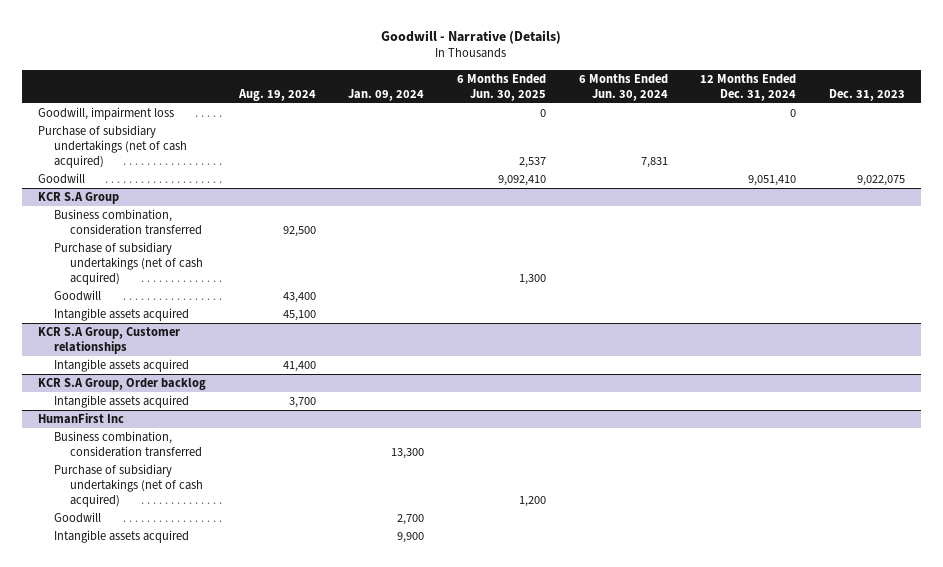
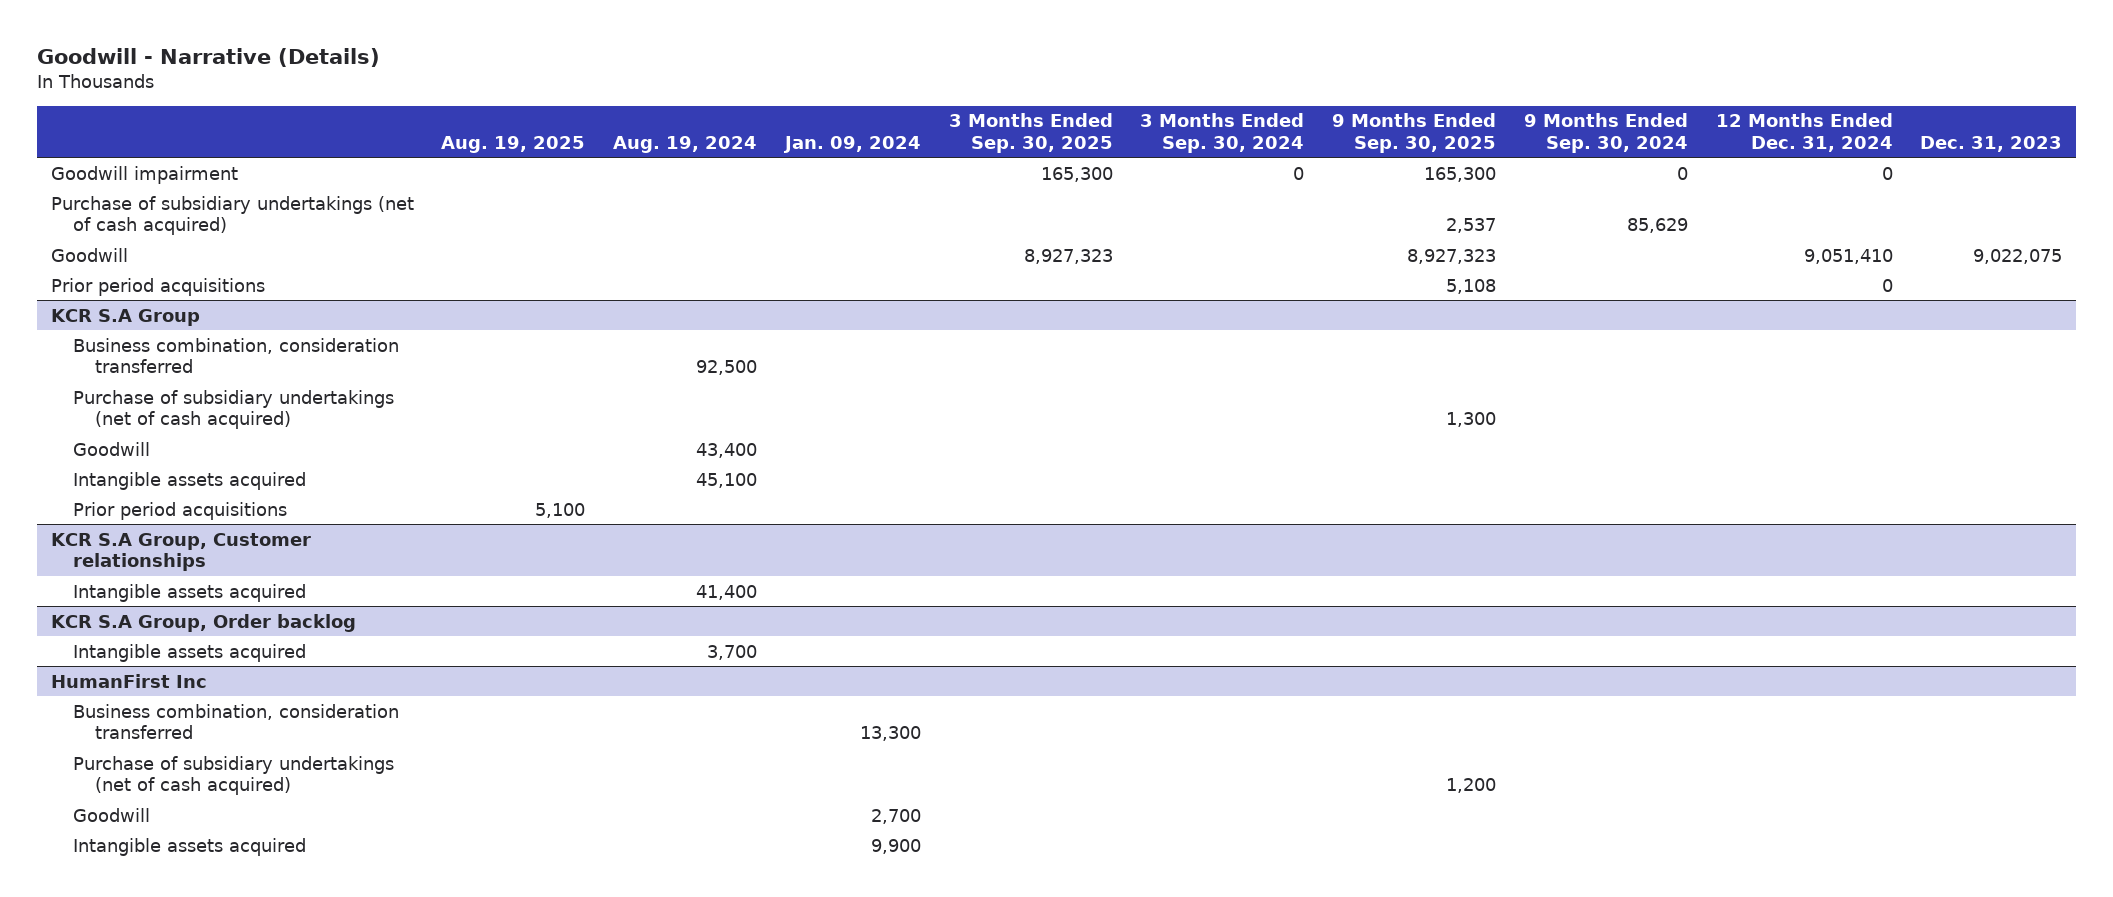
- | Aug. 19, 2024 | Jan. 09, 2024 | 6 Months Ended Jun. 30, 2025 | 6 Months Ended Jun. 30, 2024 | 12 Months Ended Dec. 31, 2024 | Dec. 31, 2023
+ | Aug. 19, 2025 | Aug. 19, 2024 | Jan. 09, 2024 | 3 Months Ended Sep. 30, 2025 | 3 Months Ended Sep. 30, 2024 | 9 Months Ended Sep. 30, 2025 | 9 Months Ended Sep. 30, 2024 | 12 Months Ended Dec. 31, 2024 | Dec. 31, 2023
- Goodwill, impairment loss | | | 0 | | 0 |
+ Goodwill impairment | | | | 165,300 | 0 | 165,300 | 0 | 0 |
+ Prior period acquisitions | | | | | | 5,108 | | 0 |
@ KCR S.A Group
+ Prior period acquisitions | 5,100 | | | | | | | |

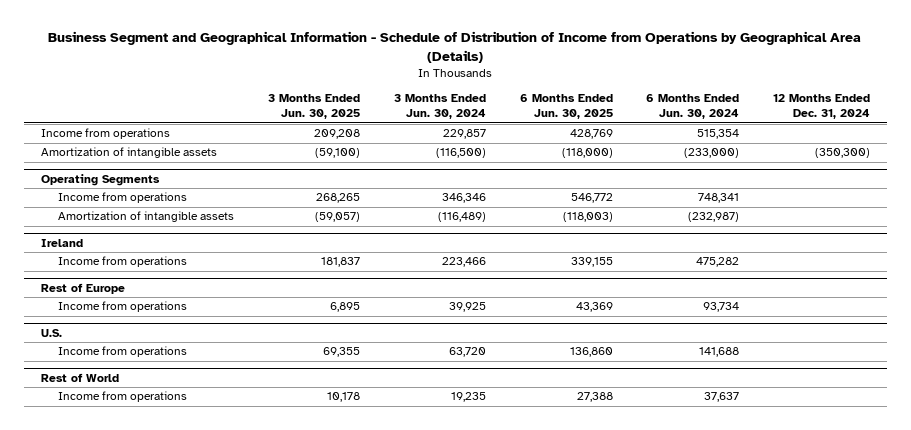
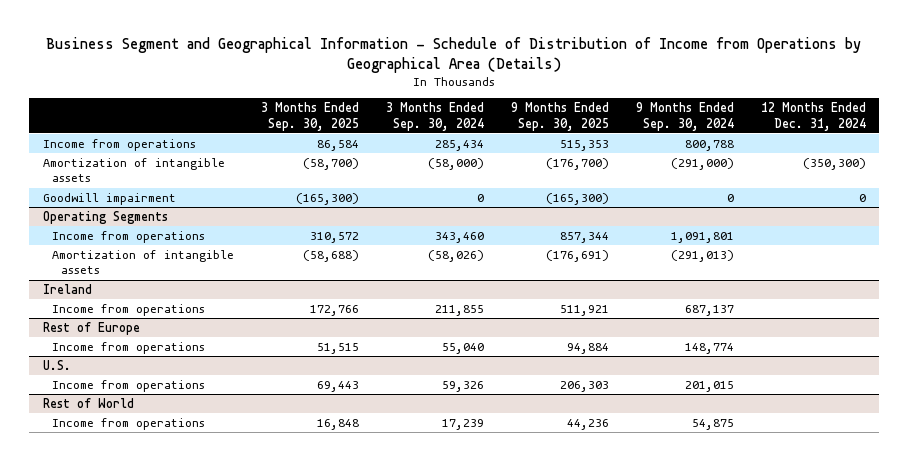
- | 3 Months Ended Jun. 30, 2025 | 3 Months Ended Jun. 30, 2024 | 6 Months Ended Jun. 30, 2025 | 6 Months Ended Jun. 30, 2024 | 12 Months Ended Dec. 31, 2024
+ | 3 Months Ended Sep. 30, 2025 | 3 Months Ended Sep. 30, 2024 | 9 Months Ended Sep. 30, 2025 | 9 Months Ended Sep. 30, 2024 | 12 Months Ended Dec. 31, 2024
+ Goodwill impairment | (165,300) | 0 | (165,300) | 0 | 0

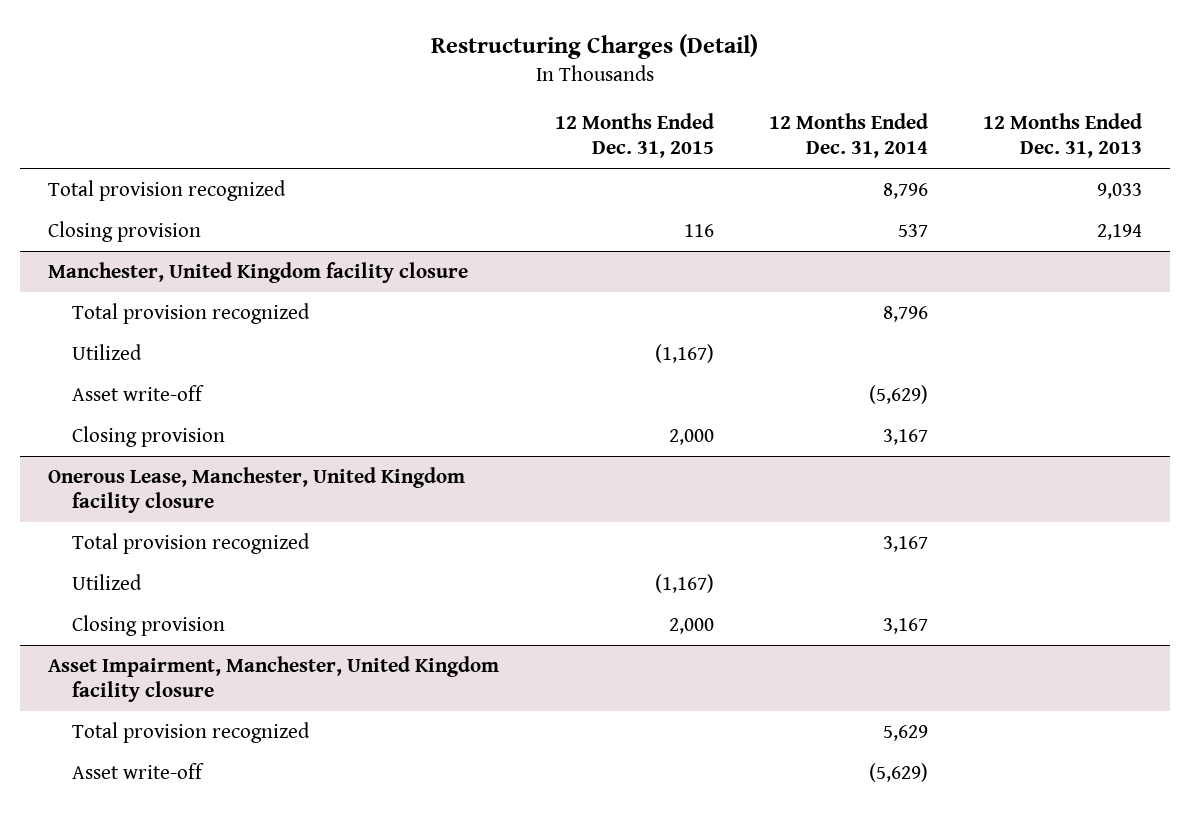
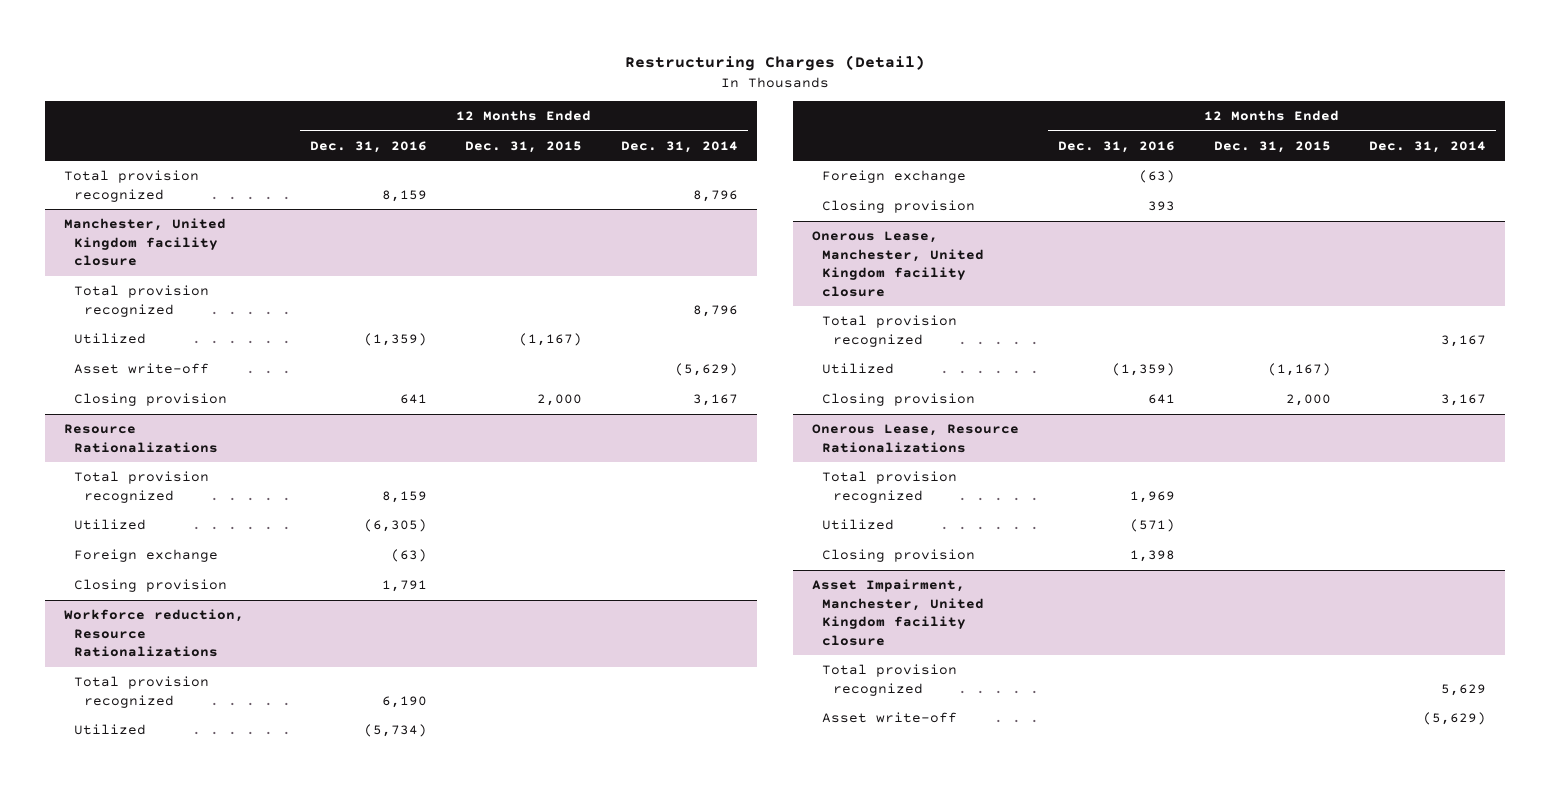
- | 12 Months Ended Dec. 31, 2015 | 12 Months Ended Dec. 31, 2014 | 12 Months Ended Dec. 31, 2013
+ | 12 Months Ended Dec. 31, 2016 | 12 Months Ended Dec. 31, 2015 | 12 Months Ended Dec. 31, 2014
- Closing provision | 116 | 537 | 2,194
+ Resource Rationalizations
+ Total provision recognized | 8,159 | |
+ Utilized | (6,305) | |
+ Foreign exchange | (63) | |
+ Closing provision | 1,791 | |
+ Workforce reduction, Resource Rationalizations
+ Total provision recognized | 6,190 | |
+ Utilized | (5,734) | |
+ Foreign exchange | (63) | |
+ Closing provision | 393 | |
+ Onerous Lease, Resource Rationalizations
+ Total provision recognized | 1,969 | |
+ Utilized | (571) | |
+ Closing provision | 1,398 | |

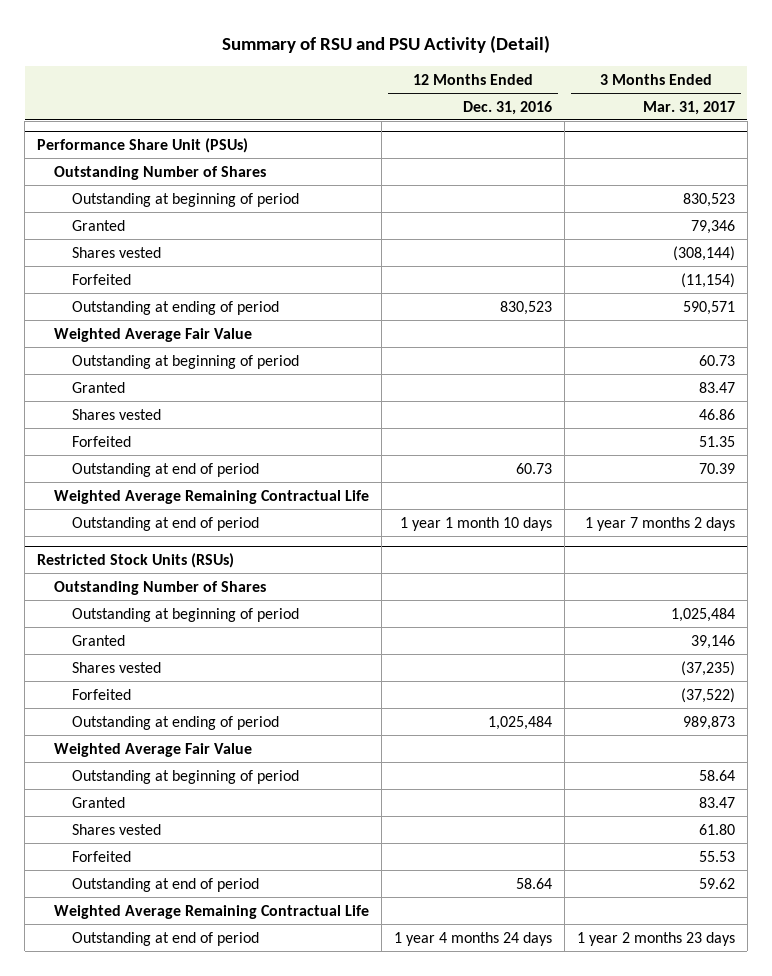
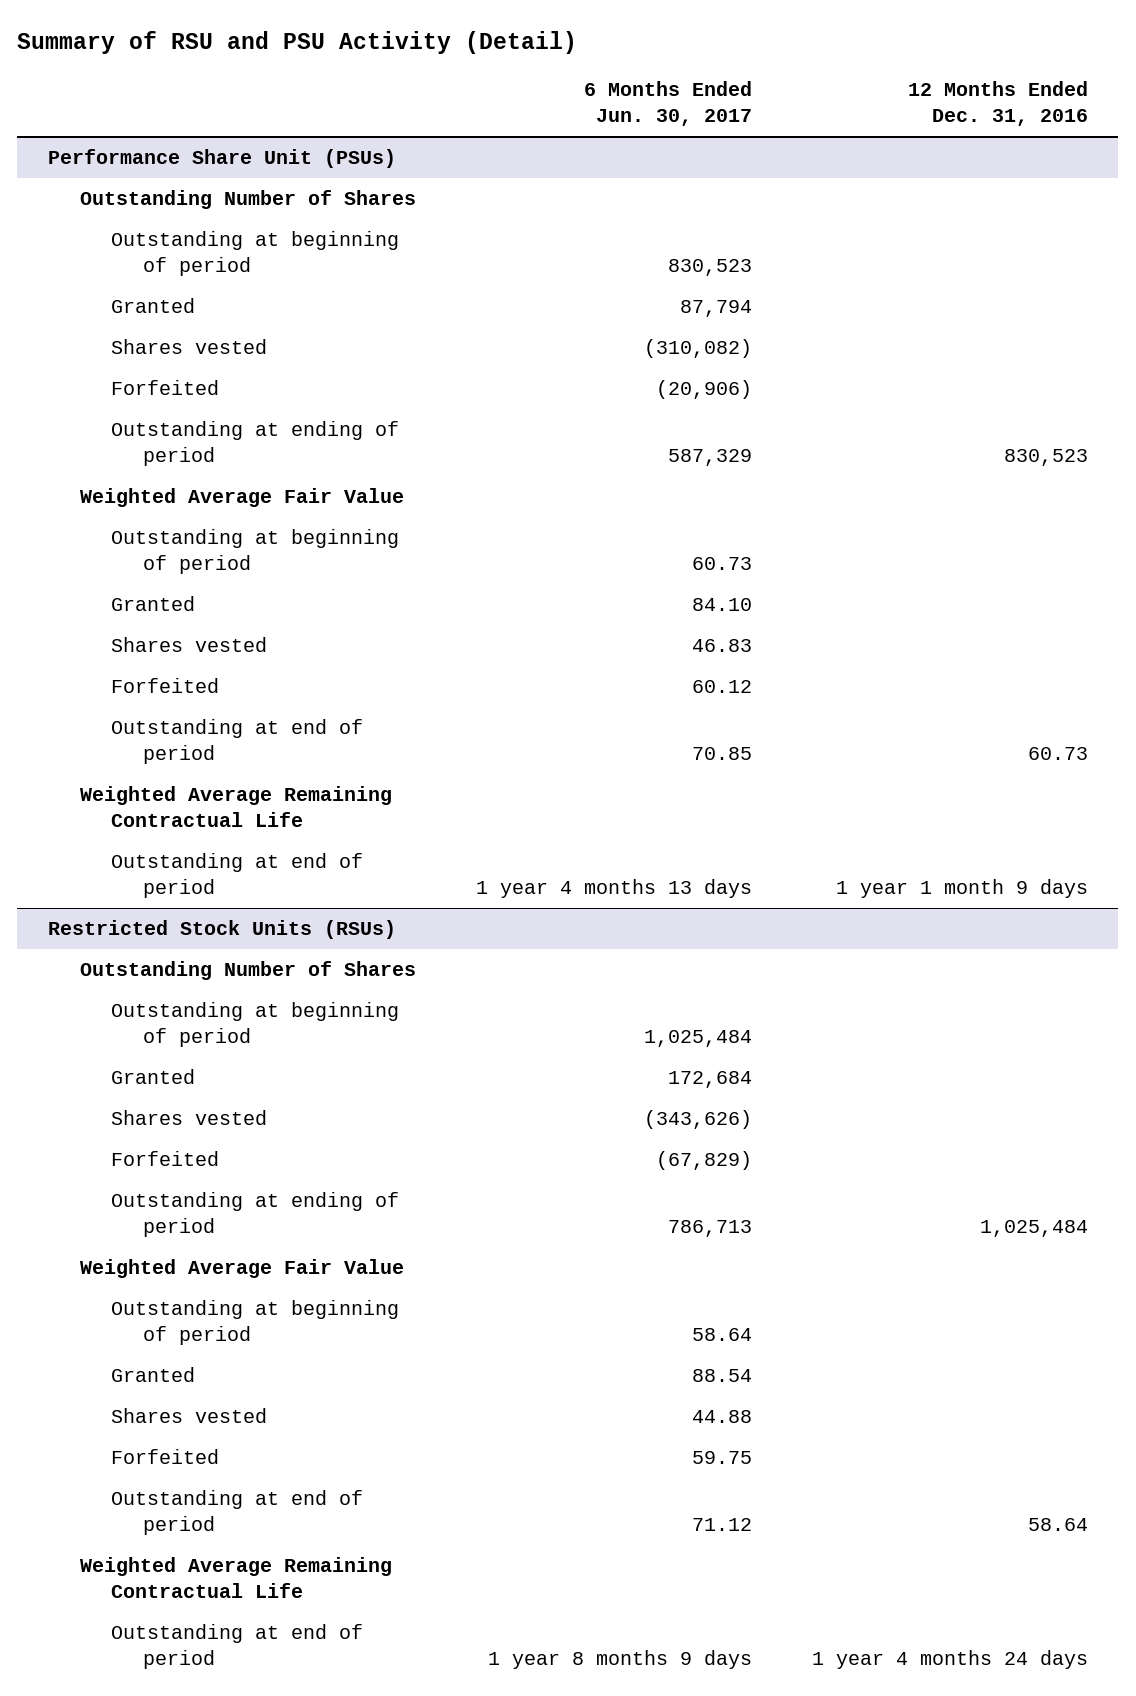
- | 12 Months Ended Dec. 31, 2016 | 3 Months Ended Mar. 31, 2017
+ | 6 Months Ended Jun. 30, 2017 | 12 Months Ended Dec. 31, 2016
@ Performance Share Unit (PSUs)
- Outstanding at end of period | 1 year 1 month 10 days | 1 year 7 months 2 days
+ Outstanding at end of period | 1 year 4 months 13 days | 1 year 1 month 9 days

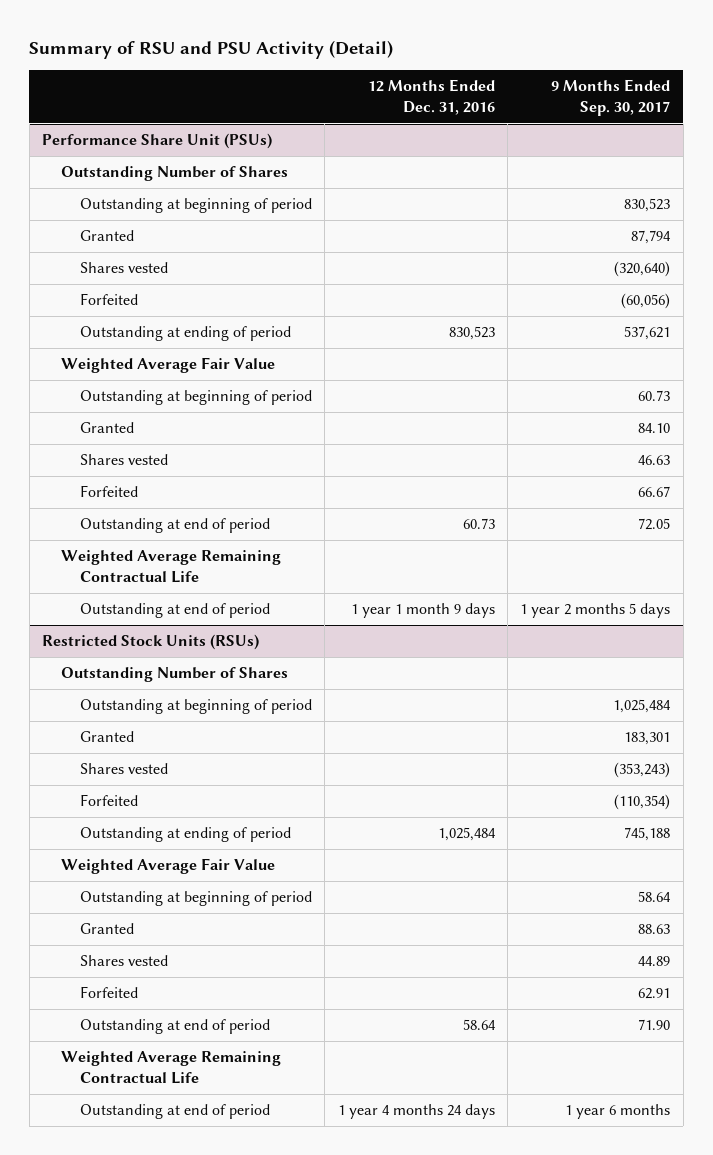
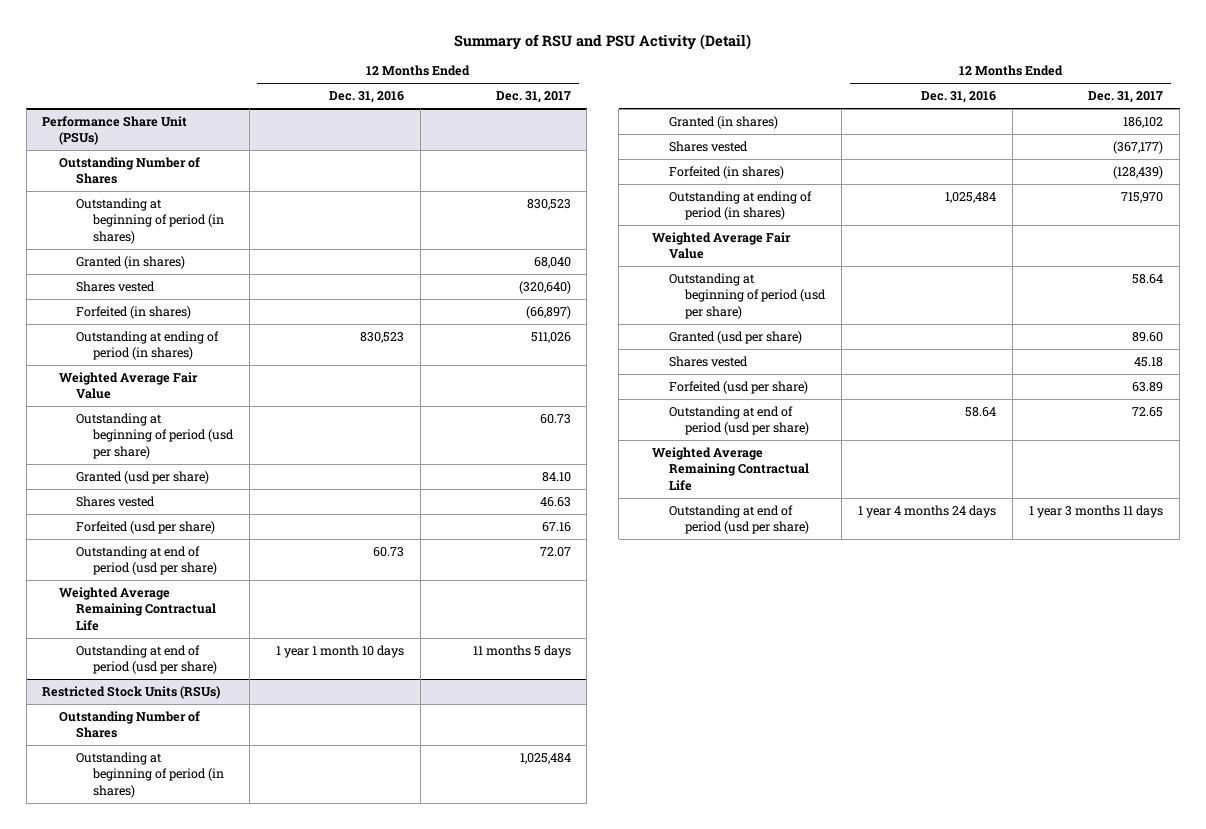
- | 12 Months Ended Dec. 31, 2016 | 9 Months Ended Sep. 30, 2017
+ | 12 Months Ended Dec. 31, 2016 | 12 Months Ended Dec. 31, 2017
@ Performance Share Unit (PSUs)
- Outstanding at beginning of period | | 830,523
- Granted | | 87,794
+ Outstanding at beginning of period (in shares) | | 830,523
+ Granted (in shares) | | 68,040
- Forfeited | | (60,056)
- Outstanding at ending of period | 830,523 | 537,621
+ Forfeited (in shares) | | (66,897)
+ Outstanding at ending of period (in shares) | 830,523 | 511,026
- Outstanding at beginning of period | | 60.73
- Granted | | 84.10
+ Outstanding at beginning of period (usd per share) | | 60.73
+ Granted (usd per share) | | 84.10
- Forfeited | | 66.67
- Outstanding at end of period | 60.73 | 72.05
+ Forfeited (usd per share) | | 67.16
+ Outstanding at end of period (usd per share) | 60.73 | 72.07
- Outstanding at end of period | 1 year 1 month 9 days | 1 year 2 months 5 days
+ Outstanding at end of period (usd per share) | 1 year 1 month 10 days | 11 months 5 days
@ Restricted Stock Units (RSUs)
- Outstanding at beginning of period | | 1,025,484
- Granted | | 183,301
+ Outstanding at beginning of period (in shares) | | 1,025,484
+ Granted (in shares) | | 186,102
- Forfeited | | (110,354)
- Outstanding at ending of period | 1,025,484 | 745,188
+ Forfeited (in shares) | | (128,439)
+ Outstanding at ending of period (in shares) | 1,025,484 | 715,970
- Outstanding at beginning of period | | 58.64
- Granted | | 88.63
+ Outstanding at beginning of period (usd per share) | | 58.64
+ Granted (usd per share) | | 89.60
- Forfeited | | 62.91
- Outstanding at end of period | 58.64 | 71.90
+ Forfeited (usd per share) | | 63.89
+ Outstanding at end of period (usd per share) | 58.64 | 72.65
- Outstanding at end of period | 1 year 4 months 24 days | 1 year 6 months
+ Outstanding at end of period (usd per share) | 1 year 4 months 24 days | 1 year 3 months 11 days

